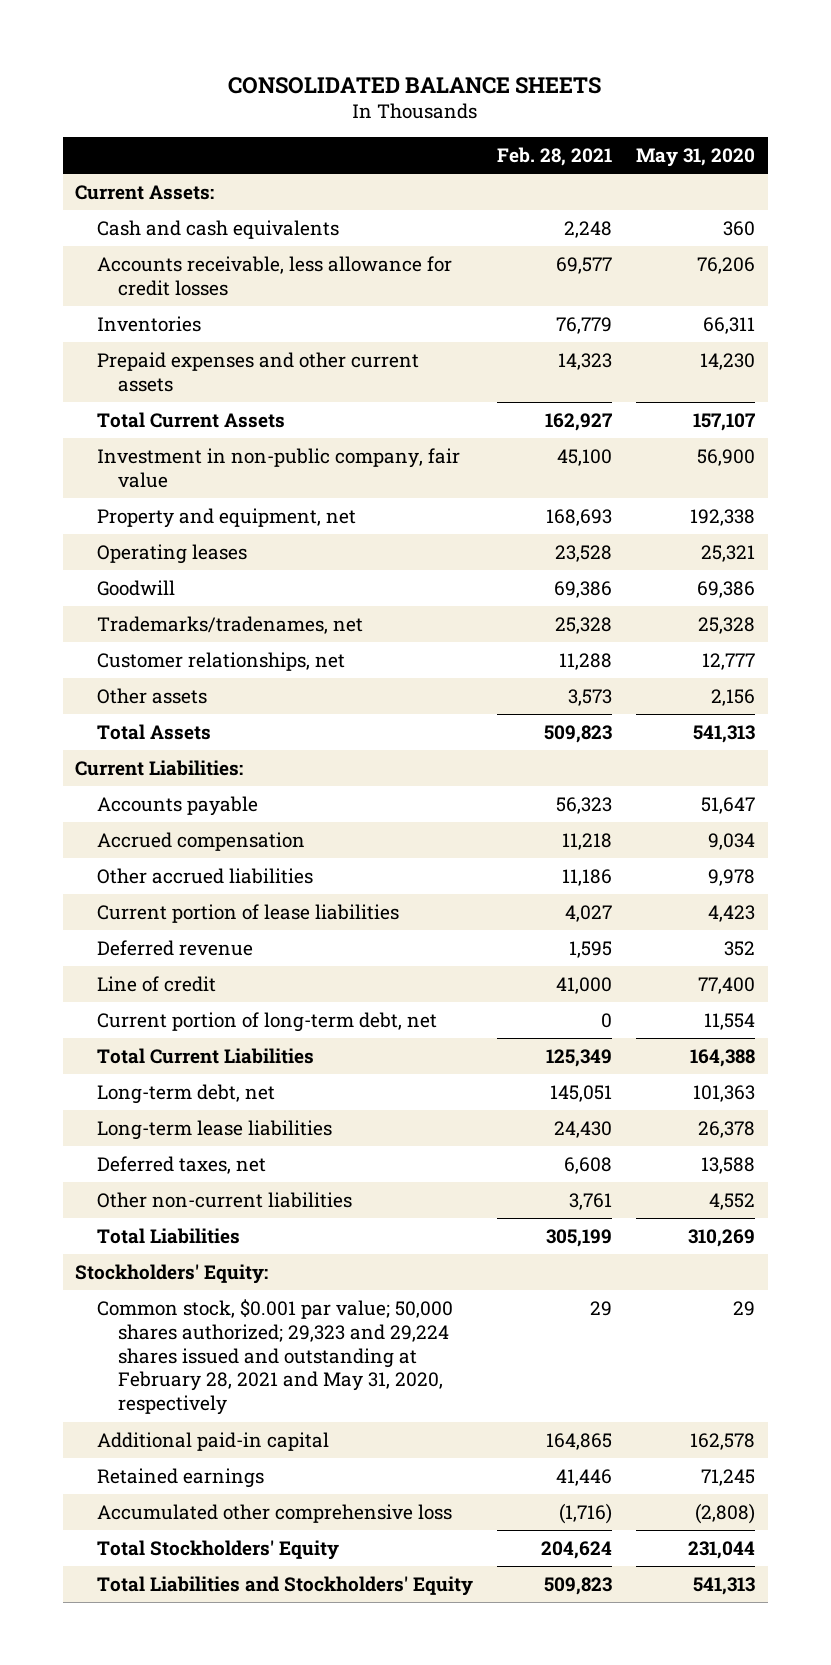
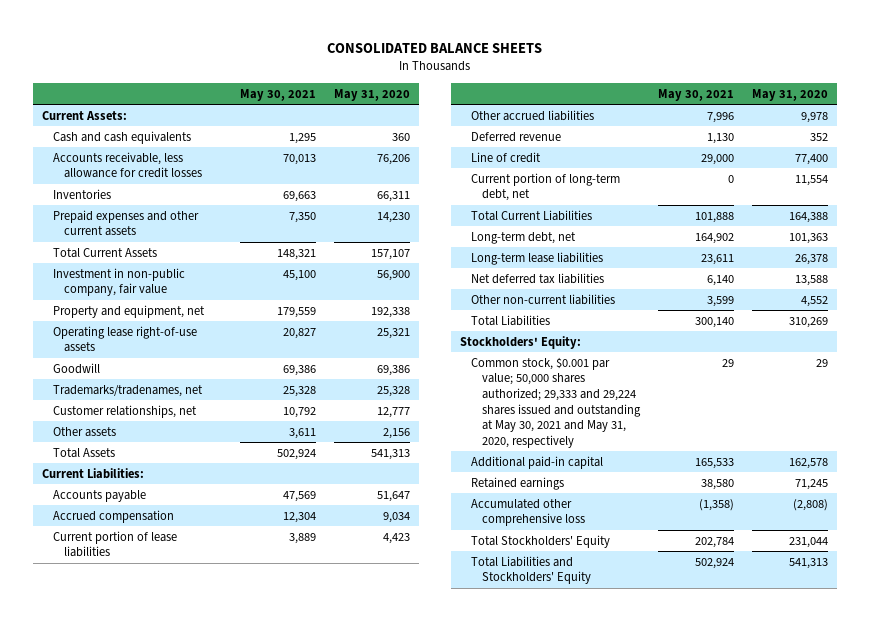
- | Feb. 28, 2021 | May 31, 2020
+ | May 30, 2021 | May 31, 2020
- Operating leases | 23,528 | 25,321
+ Operating lease right-of-use assets | 20,827 | 25,321
moved down: Other accrued liabilities | 7,996 | 9,978
- Deferred taxes, net | 6,608 | 13,588
+ Net deferred tax liabilities | 6,140 | 13,588
- Common stock, $0.001 par value; 50,000 shares authorized; 29,323 and 29,224 shares issued and outstanding at February 28, 2021 and May 31, 2020, respectively | 29 | 29
+ Common stock, $0.001 par value; 50,000 shares authorized; 29,333 and 29,224 shares issued and outstanding at May 30, 2021 and May 31, 2020, respectively | 29 | 29

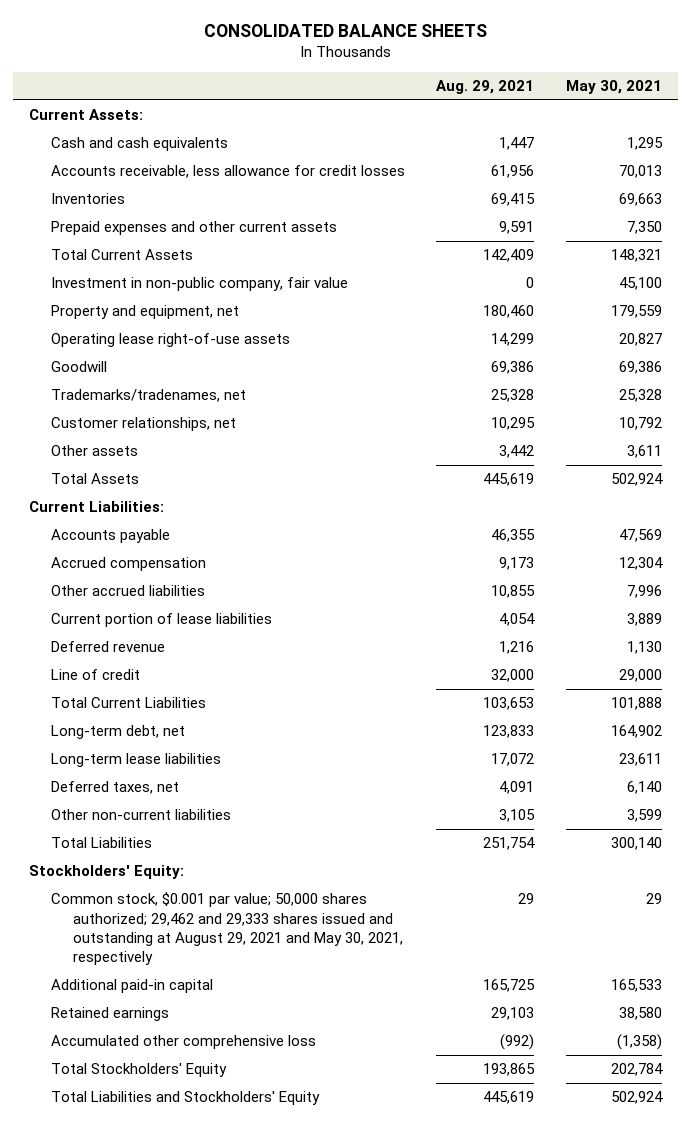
- | May 30, 2021 | May 31, 2020
+ | Aug. 29, 2021 | May 30, 2021
moved down: Current portion of lease liabilities | 4,054 | 3,889
- Current portion of long-term debt, net | 0 | 11,554
- Net deferred tax liabilities | 6,140 | 13,588
+ Deferred taxes, net | 4,091 | 6,140
- Common stock, $0.001 par value; 50,000 shares authorized; 29,333 and 29,224 shares issued and outstanding at May 30, 2021 and May 31, 2020, respectively | 29 | 29
+ Common stock, $0.001 par value; 50,000 shares authorized; 29,462 and 29,333 shares issued and outstanding at August 29, 2021 and May 30, 2021, respectively | 29 | 29

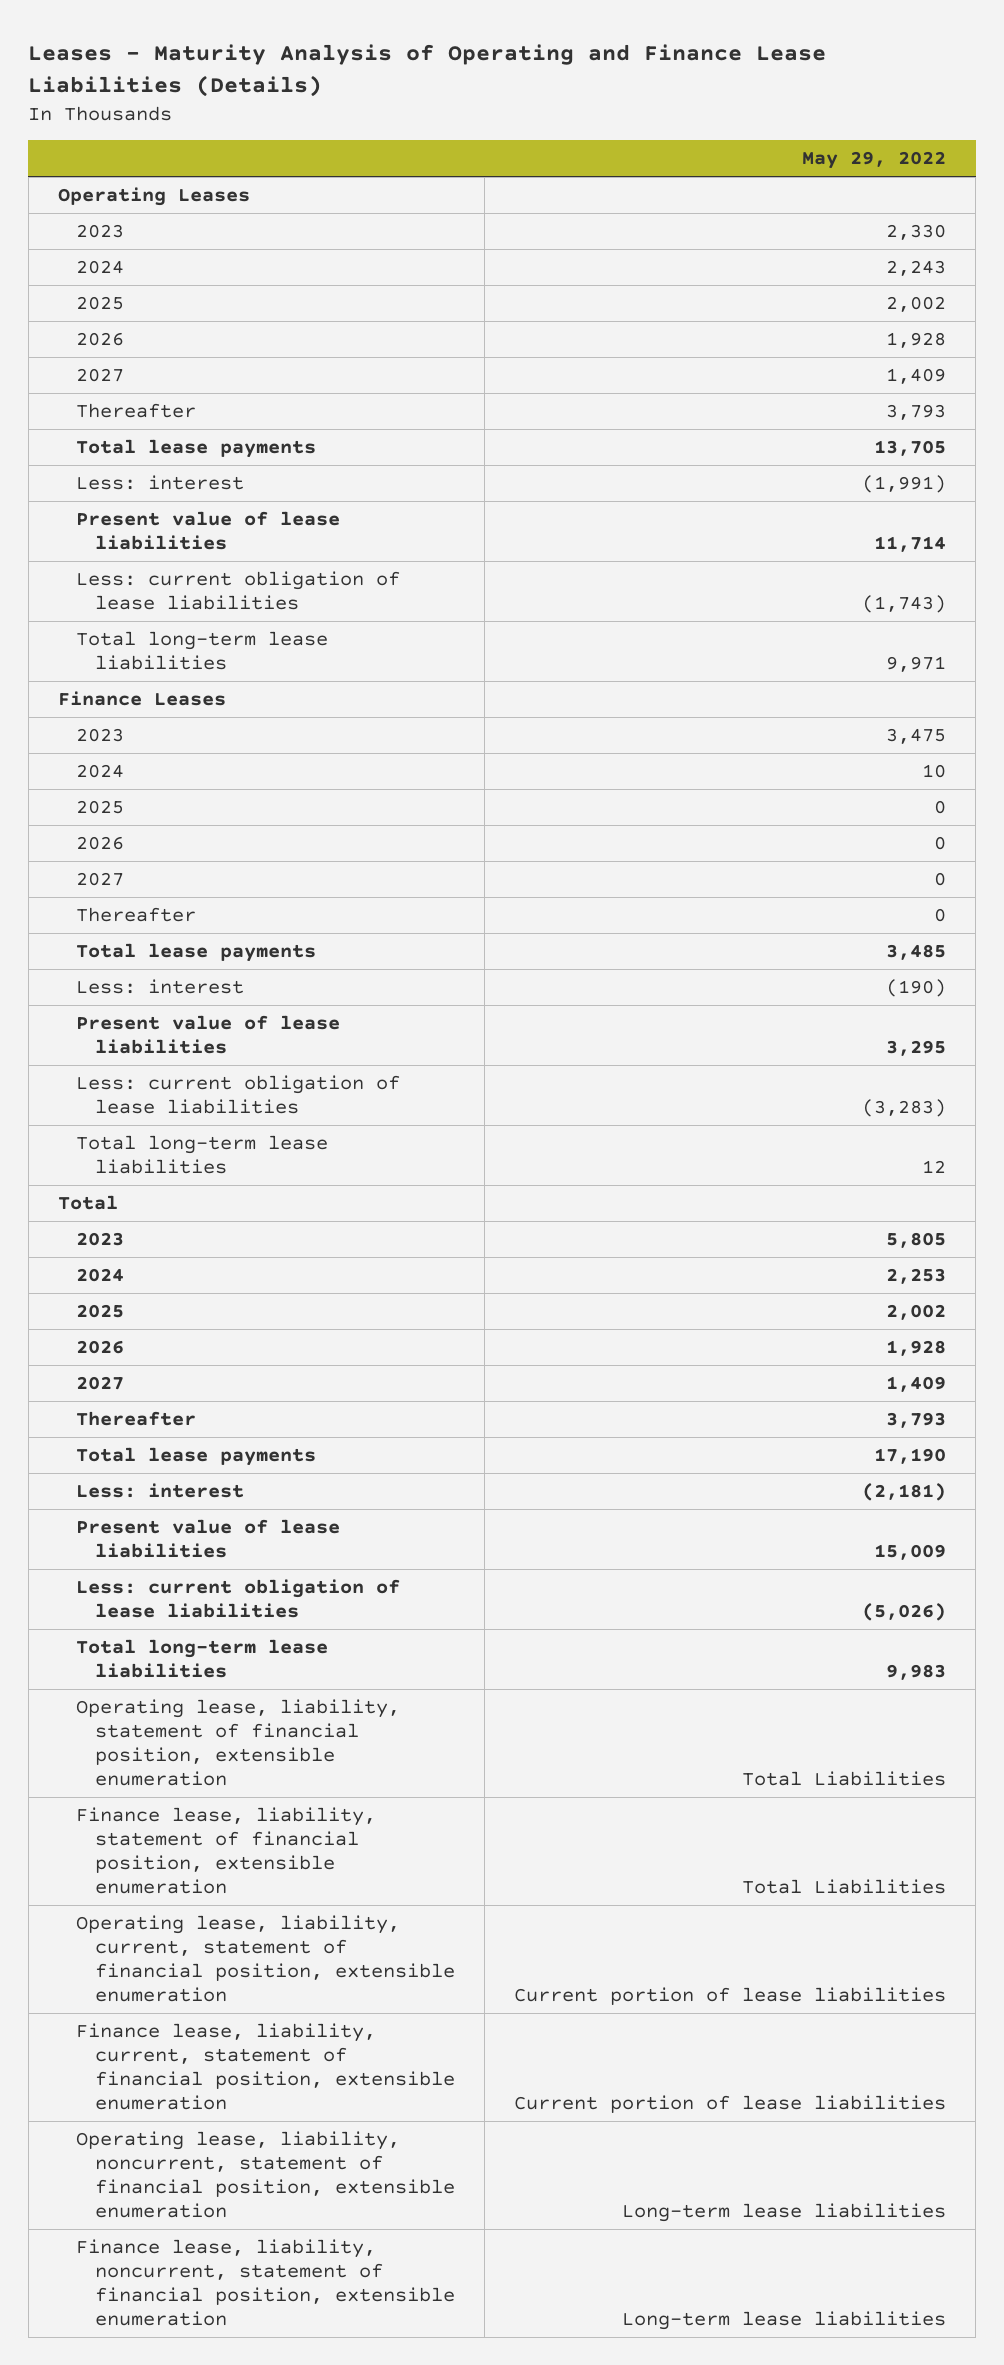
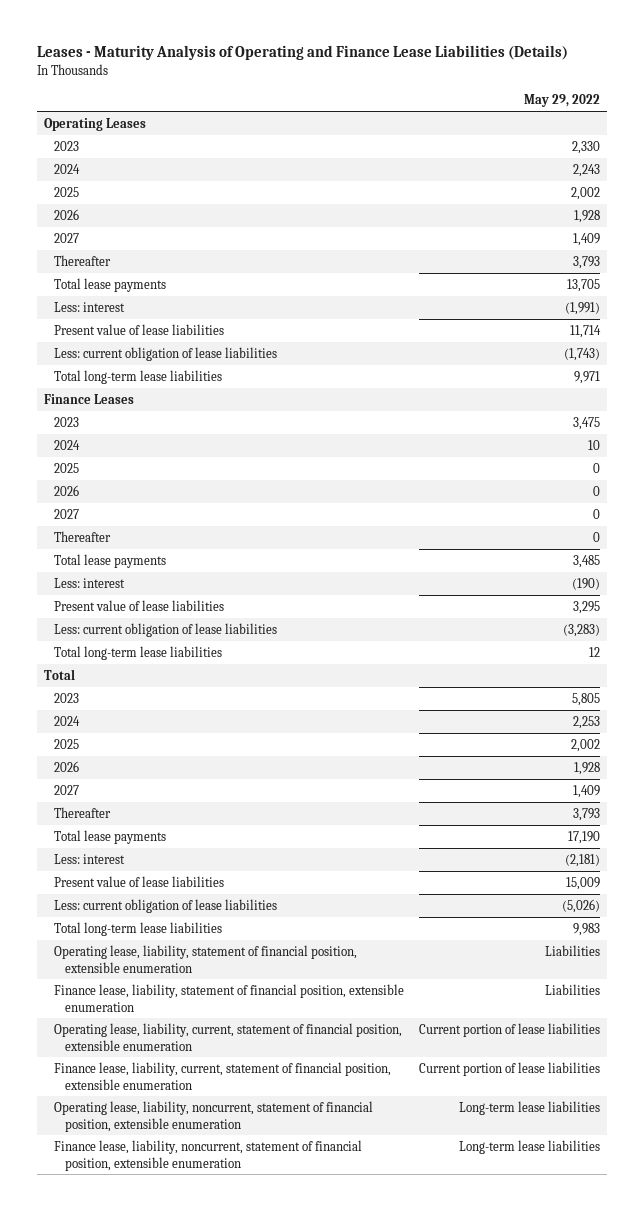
- Operating lease, liability, statement of financial position, extensible enumeration | Total Liabilities
- Finance lease, liability, statement of financial position, extensible enumeration | Total Liabilities
+ Operating lease, liability, statement of financial position, extensible enumeration | Liabilities
+ Finance lease, liability, statement of financial position, extensible enumeration | Liabilities

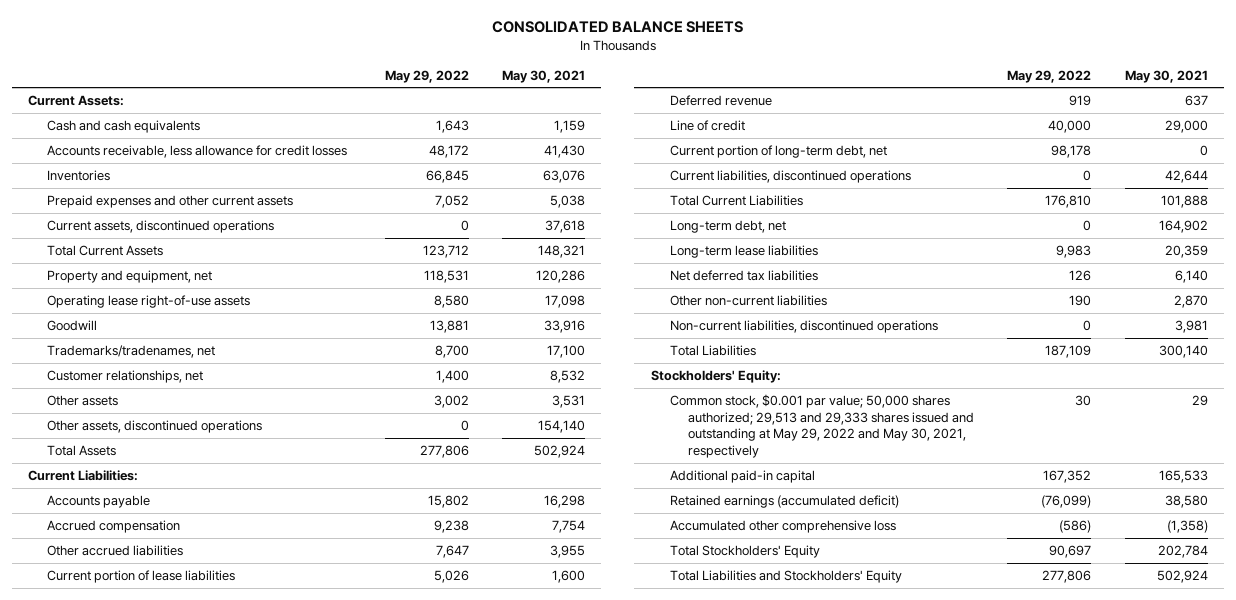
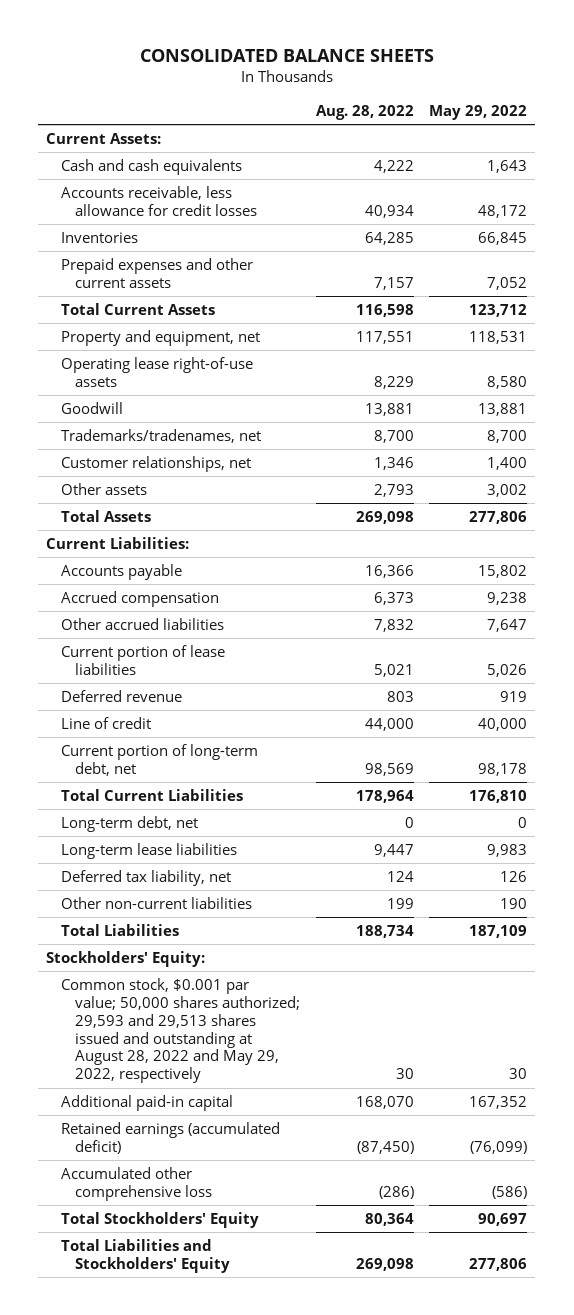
- | May 29, 2022 | May 30, 2021
+ | Aug. 28, 2022 | May 29, 2022
- Current assets, discontinued operations | 0 | 37,618
- Other assets, discontinued operations | 0 | 154,140
- Current liabilities, discontinued operations | 0 | 42,644
- Net deferred tax liabilities | 126 | 6,140
+ Deferred tax liability, net | 124 | 126
- Non-current liabilities, discontinued operations | 0 | 3,981
- Common stock, $0.001 par value; 50,000 shares authorized; 29,513 and 29,333 shares issued and outstanding at May 29, 2022 and May 30, 2021, respectively | 30 | 29
+ Common stock, $0.001 par value; 50,000 shares authorized; 29,593 and 29,513 shares issued and outstanding at August 28, 2022 and May 29, 2022, respectively | 30 | 30

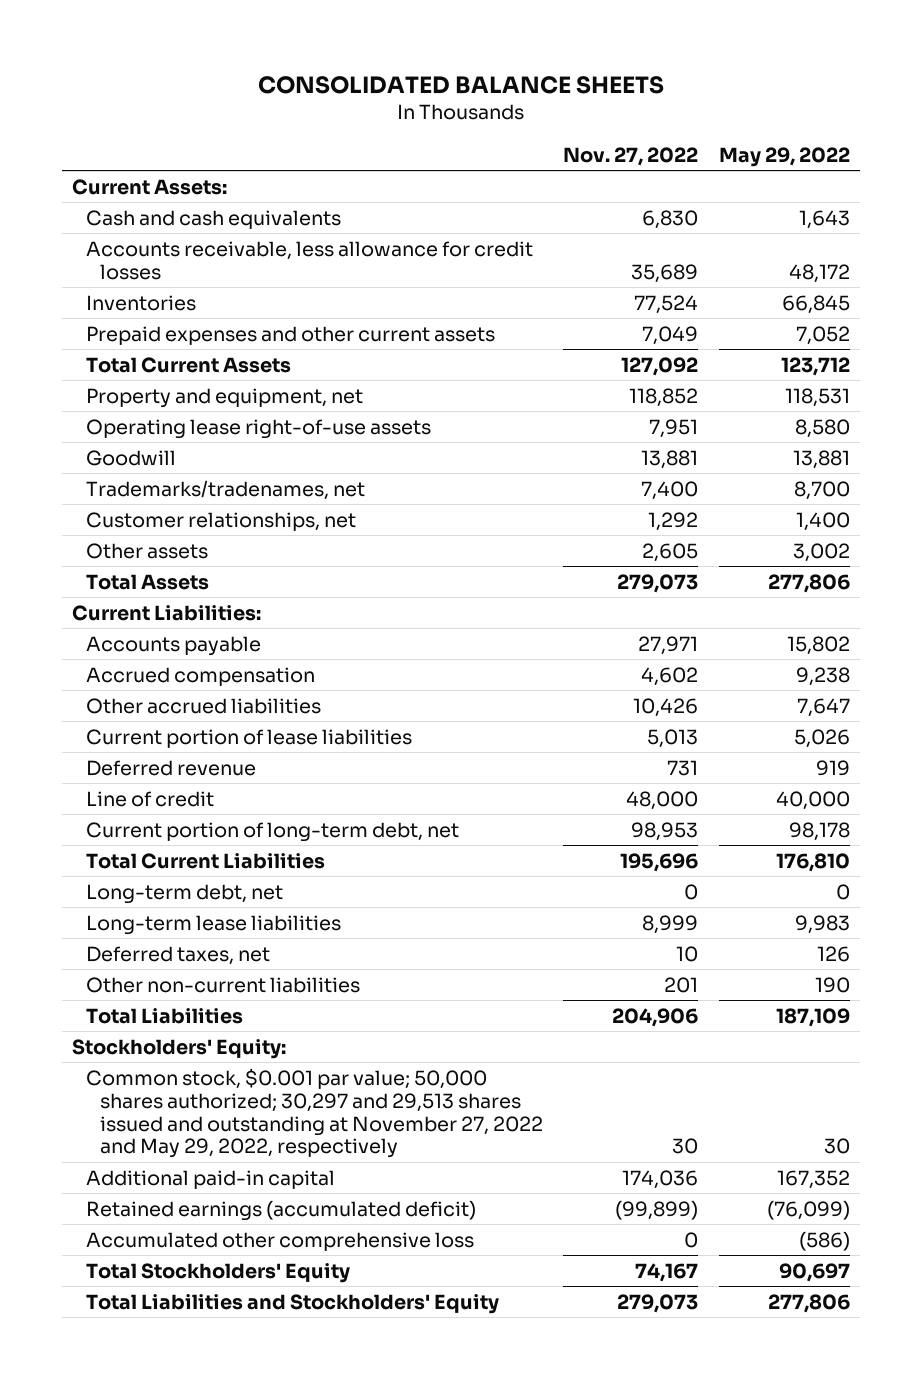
- | Aug. 28, 2022 | May 29, 2022
+ | Nov. 27, 2022 | May 29, 2022
- Deferred tax liability, net | 124 | 126
+ Deferred taxes, net | 10 | 126
- Common stock, $0.001 par value; 50,000 shares authorized; 29,593 and 29,513 shares issued and outstanding at August 28, 2022 and May 29, 2022, respectively | 30 | 30
+ Common stock, $0.001 par value; 50,000 shares authorized; 30,297 and 29,513 shares issued and outstanding at November 27, 2022 and May 29, 2022, respectively | 30 | 30

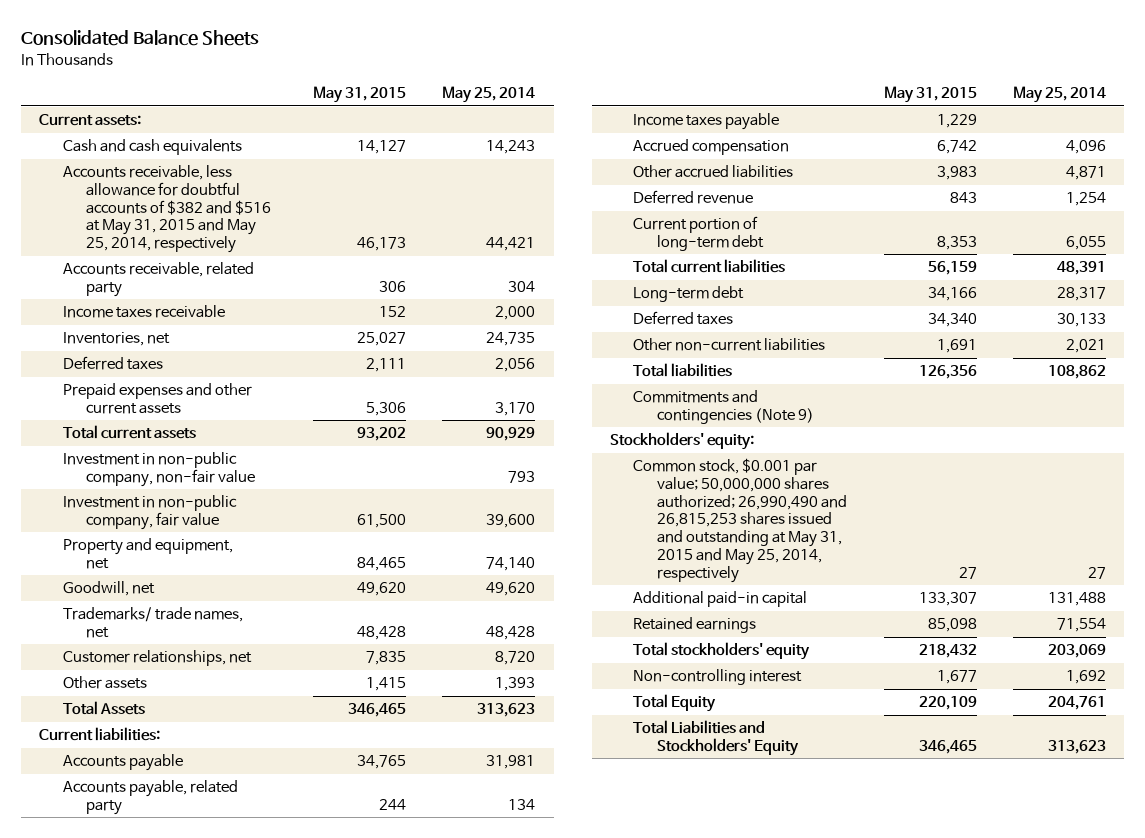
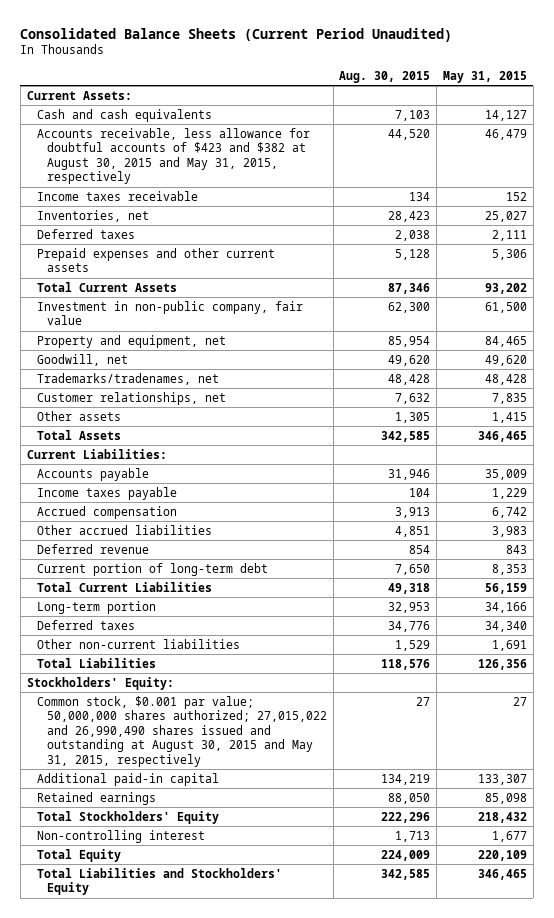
- Consolidated Balance Sheets
+ Consolidated Balance Sheets (Current Period Unaudited)
- | May 31, 2015 | May 25, 2014
+ | Aug. 30, 2015 | May 31, 2015
- Current assets:
+ Current Assets:
- Accounts receivable, less allowance for doubtful accounts of $382 and $516 at May 31, 2015 and May 25, 2014, respectively | 46,173 | 44,421
- Accounts receivable, related party | 306 | 304
+ Accounts receivable, less allowance for doubtful accounts of $423 and $382 at August 30, 2015 and May 31, 2015, respectively | 44,520 | 46,479
- Total current assets | 93,202 | 90,929
- Investment in non-public company, non-fair value | | 793
+ Total Current Assets | 87,346 | 93,202
- Trademarks/ trade names, net | 48,428 | 48,428
+ Trademarks/tradenames, net | 48,428 | 48,428
- Current liabilities:
- Accounts payable | 34,765 | 31,981
- Accounts payable, related party | 244 | 134
+ Current Liabilities:
+ Accounts payable | 31,946 | 35,009
- Total current liabilities | 56,159 | 48,391
- Long-term debt | 34,166 | 28,317
+ Total Current Liabilities | 49,318 | 56,159
+ Long-term portion | 32,953 | 34,166
- Total liabilities | 126,356 | 108,862
- Commitments and contingencies (Note 9)
- Stockholders' equity:
- Common stock, $0.001 par value; 50,000,000 shares authorized; 26,990,490 and 26,815,253 shares issued and outstanding at May 31, 2015 and May 25, 2014, respectively | 27 | 27
+ Total Liabilities | 118,576 | 126,356
+ Stockholders' Equity:
+ Common stock, $0.001 par value; 50,000,000 shares authorized; 27,015,022 and 26,990,490 shares issued and outstanding at August 30, 2015 and May 31, 2015, respectively | 27 | 27
- Total stockholders' equity | 218,432 | 203,069
+ Total Stockholders' Equity | 222,296 | 218,432

